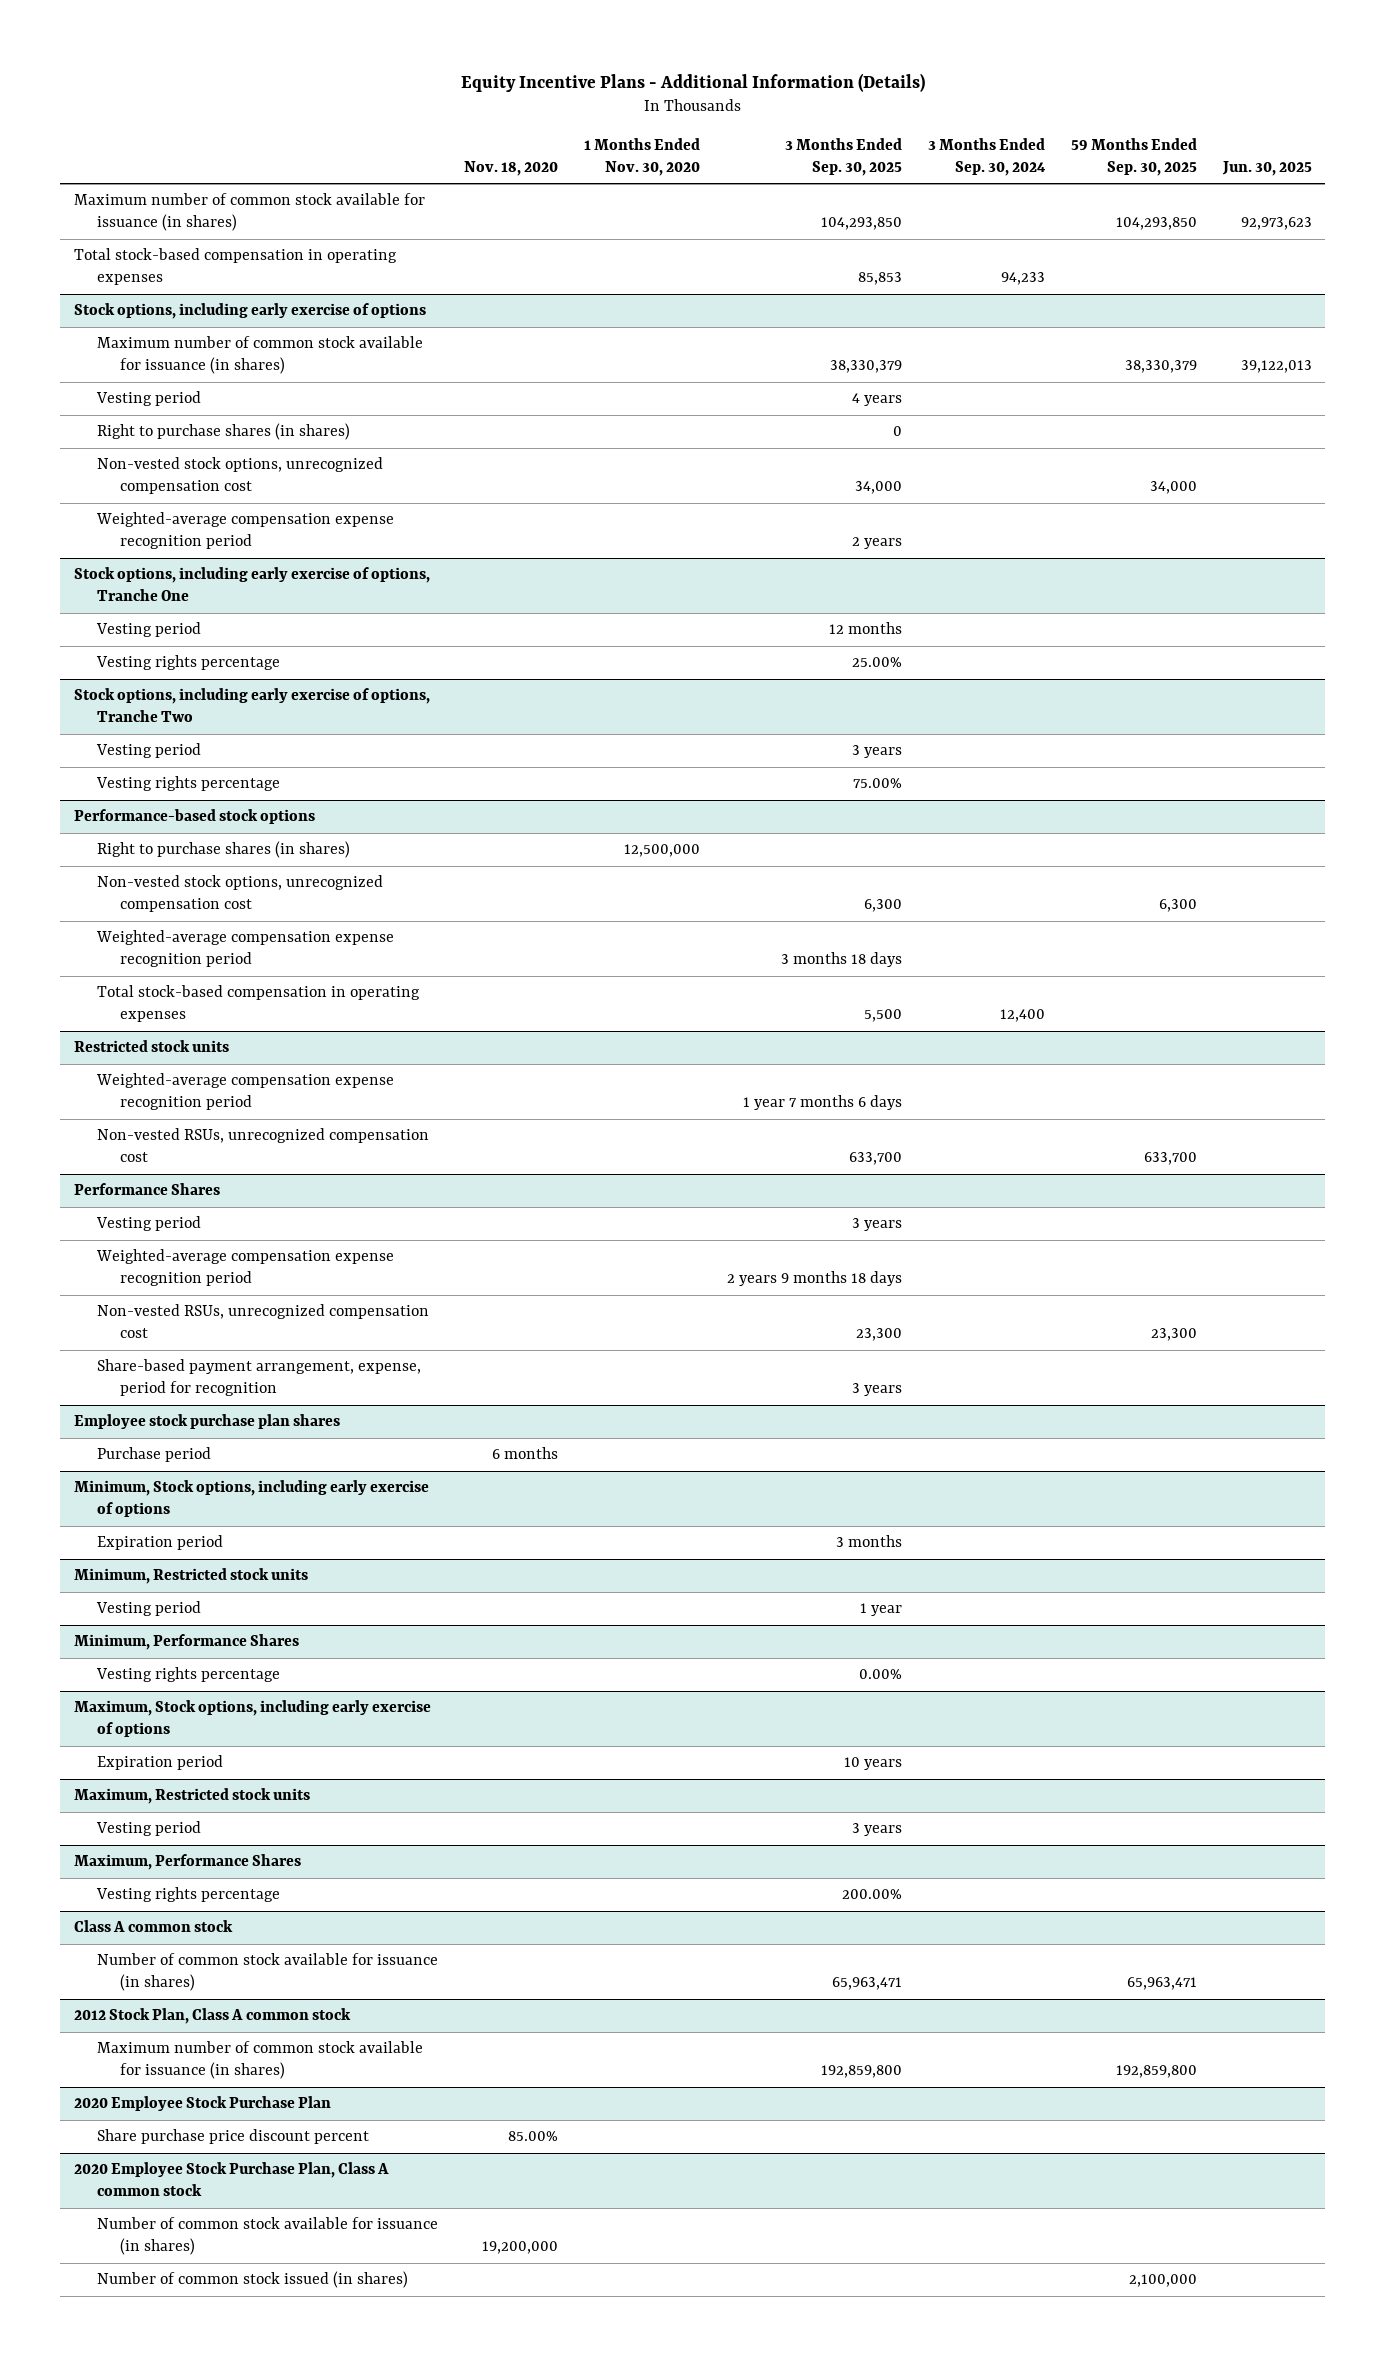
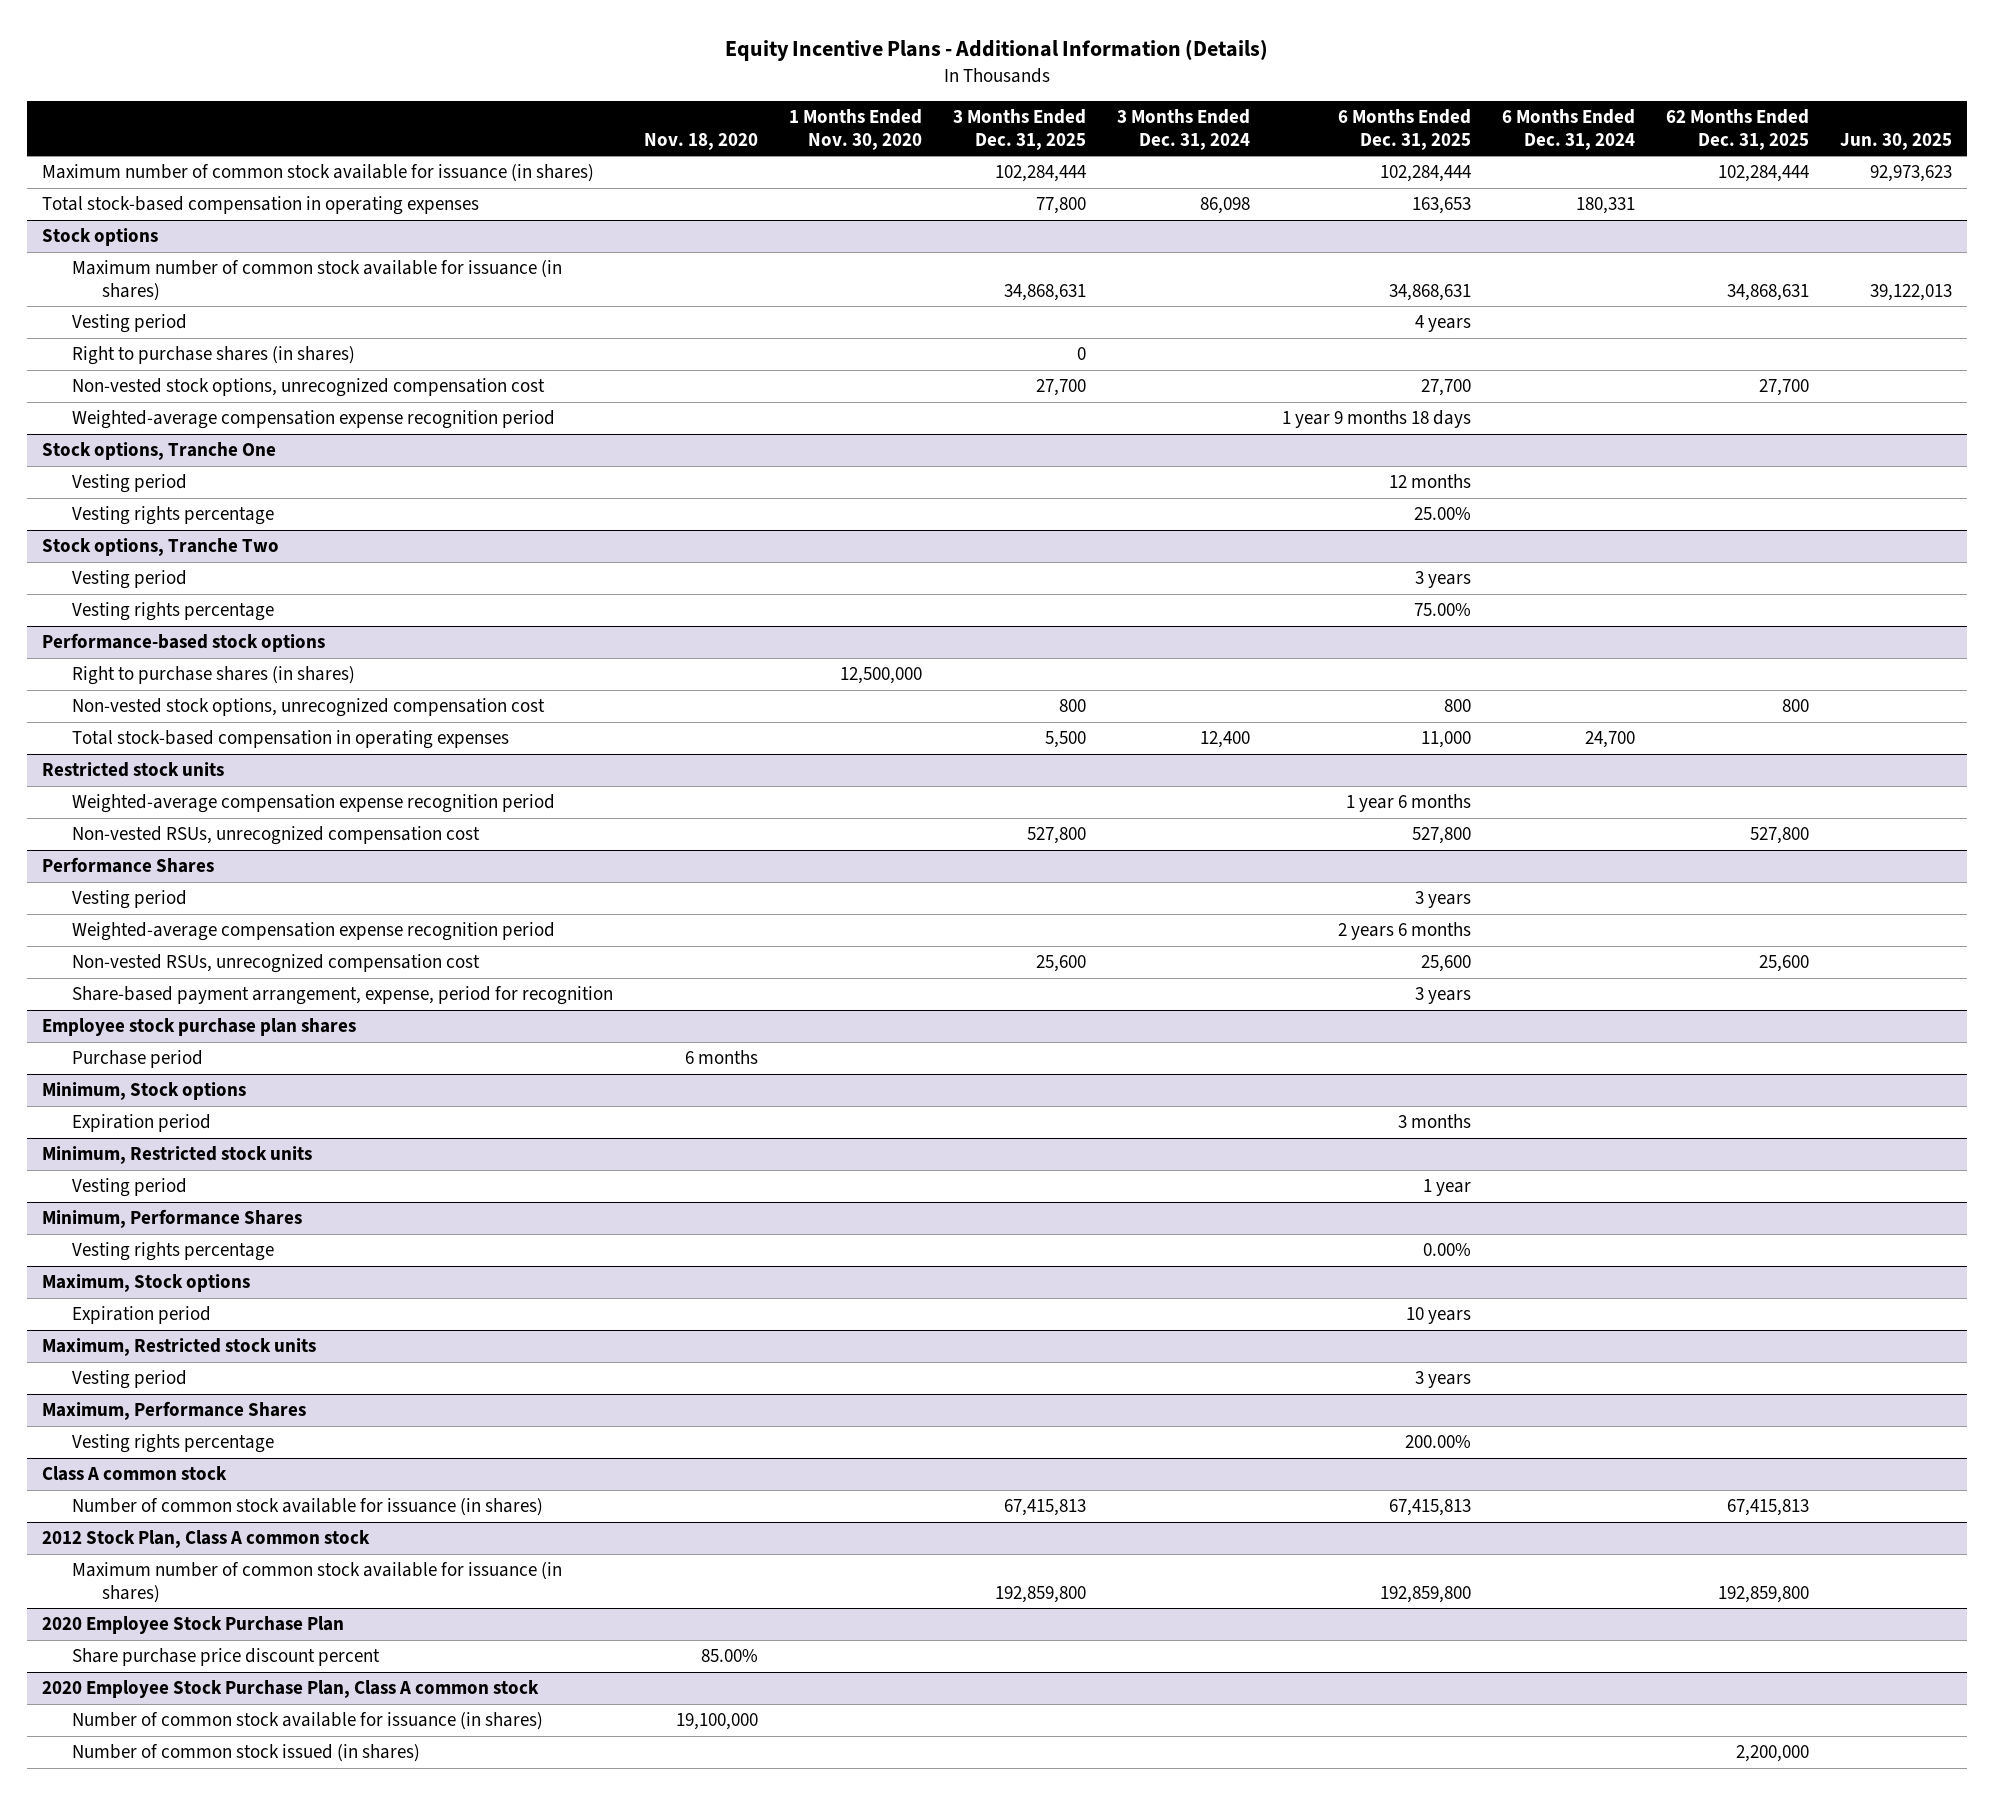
- | Nov. 18, 2020 | 1 Months Ended Nov. 30, 2020 | 3 Months Ended Sep. 30, 2025 | 3 Months Ended Sep. 30, 2024 | 59 Months Ended Sep. 30, 2025 | Jun. 30, 2025
+ | Nov. 18, 2020 | 1 Months Ended Nov. 30, 2020 | 3 Months Ended Dec. 31, 2025 | 3 Months Ended Dec. 31, 2024 | 6 Months Ended Dec. 31, 2025 | 6 Months Ended Dec. 31, 2024 | 62 Months Ended Dec. 31, 2025 | Jun. 30, 2025
- Stock options, including early exercise of options
+ Stock options
- Stock options, including early exercise of options, Tranche One
+ Stock options, Tranche One
- Stock options, including early exercise of options, Tranche Two
+ Stock options, Tranche Two
@ Performance-based stock options
- Weighted-average compensation expense recognition period | | | 3 months 18 days | | |
- Minimum, Stock options, including early exercise of options
+ Minimum, Stock options
- Maximum, Stock options, including early exercise of options
+ Maximum, Stock options
@ 2020 Employee Stock Purchase Plan, Class A common stock
- Number of common stock available for issuance (in shares) | 19,200,000 | | | | |
+ Number of common stock available for issuance (in shares) | 19,100,000 | | | | | | |

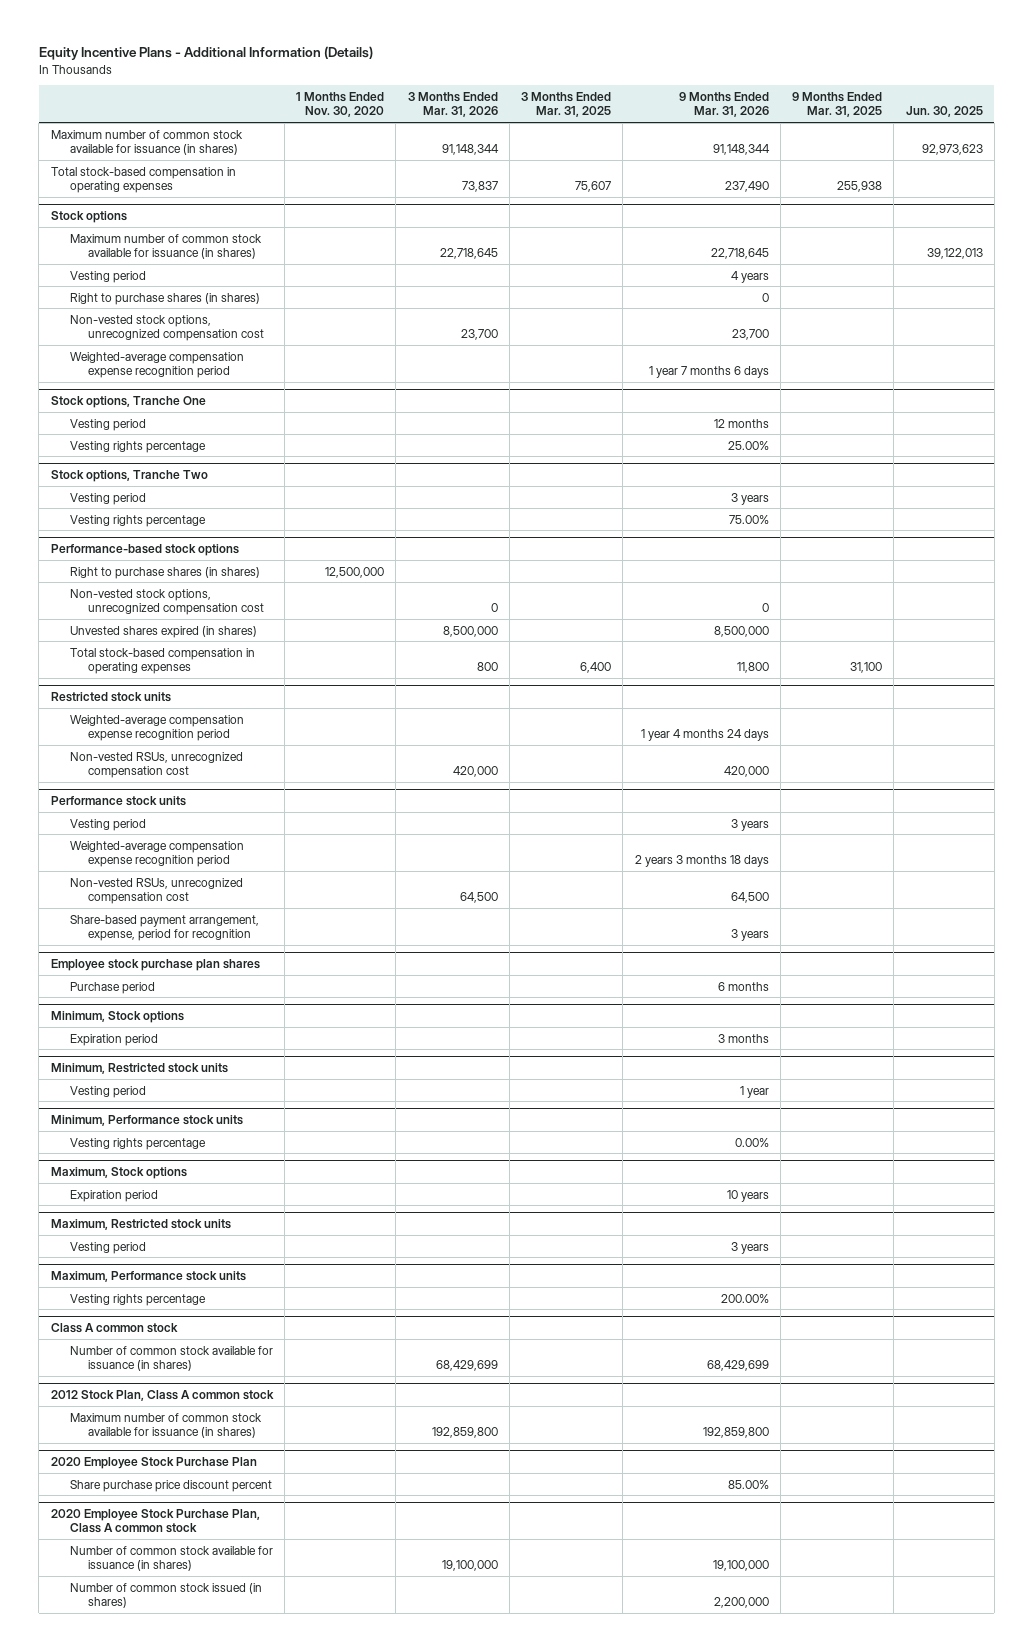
- | Nov. 18, 2020 | 1 Months Ended Nov. 30, 2020 | 3 Months Ended Dec. 31, 2025 | 3 Months Ended Dec. 31, 2024 | 6 Months Ended Dec. 31, 2025 | 6 Months Ended Dec. 31, 2024 | 62 Months Ended Dec. 31, 2025 | Jun. 30, 2025
+ | 1 Months Ended Nov. 30, 2020 | 3 Months Ended Mar. 31, 2026 | 3 Months Ended Mar. 31, 2025 | 9 Months Ended Mar. 31, 2026 | 9 Months Ended Mar. 31, 2025 | Jun. 30, 2025
@ Performance-based stock options
+ Unvested shares expired (in shares) | | 8,500,000 | | 8,500,000 | |
- Performance Shares
+ Performance stock units
- Minimum, Performance Shares
- Vesting rights percentage | | | | | 0.00% | | |
+ Minimum, Performance stock units
+ Vesting rights percentage | | | | 0.00% | |
- Maximum, Performance Shares
- Vesting rights percentage | | | | | 200.00% | | |
+ Maximum, Performance stock units
+ Vesting rights percentage | | | | 200.00% | |

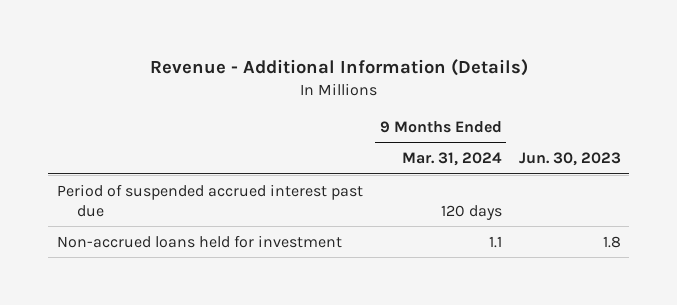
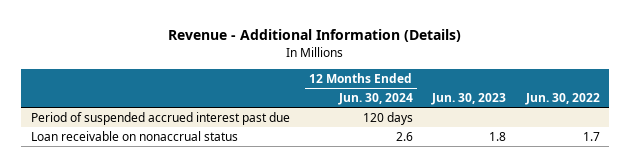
- | 9 Months Ended Mar. 31, 2024 | Jun. 30, 2023
+ | 12 Months Ended Jun. 30, 2024 | Jun. 30, 2023 | Jun. 30, 2022
- Non-accrued loans held for investment | 1.1 | 1.8
+ Loan receivable on nonaccrual status | 2.6 | 1.8 | 1.7

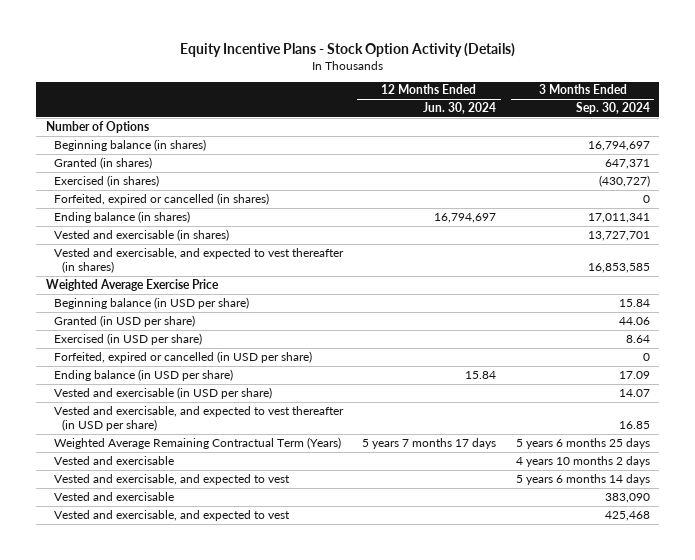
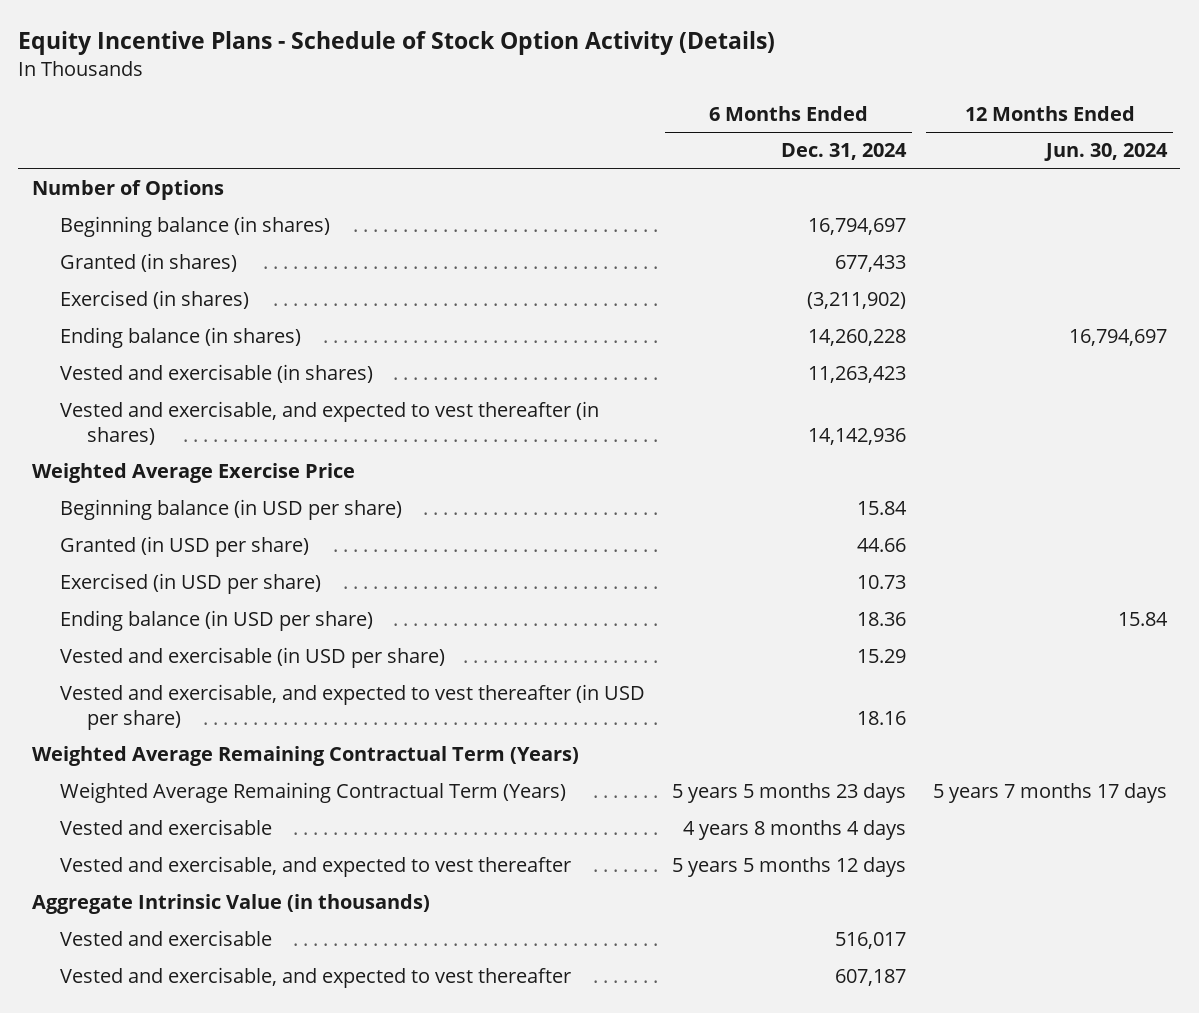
- Equity Incentive Plans - Stock Option Activity (Details)
+ Equity Incentive Plans - Schedule of Stock Option Activity (Details)
- | 12 Months Ended Jun. 30, 2024 | 3 Months Ended Sep. 30, 2024
+ | 6 Months Ended Dec. 31, 2024 | 12 Months Ended Jun. 30, 2024
- Forfeited, expired or cancelled (in shares) | | 0
- Forfeited, expired or cancelled (in USD per share) | | 0
+ Weighted Average Remaining Contractual Term (Years)
- Vested and exercisable, and expected to vest | | 5 years 6 months 14 days
+ Vested and exercisable, and expected to vest thereafter | 5 years 5 months 12 days |
+ Aggregate Intrinsic Value (in thousands)
- Vested and exercisable, and expected to vest | | 425,468
+ Vested and exercisable, and expected to vest thereafter | 607,187 |

